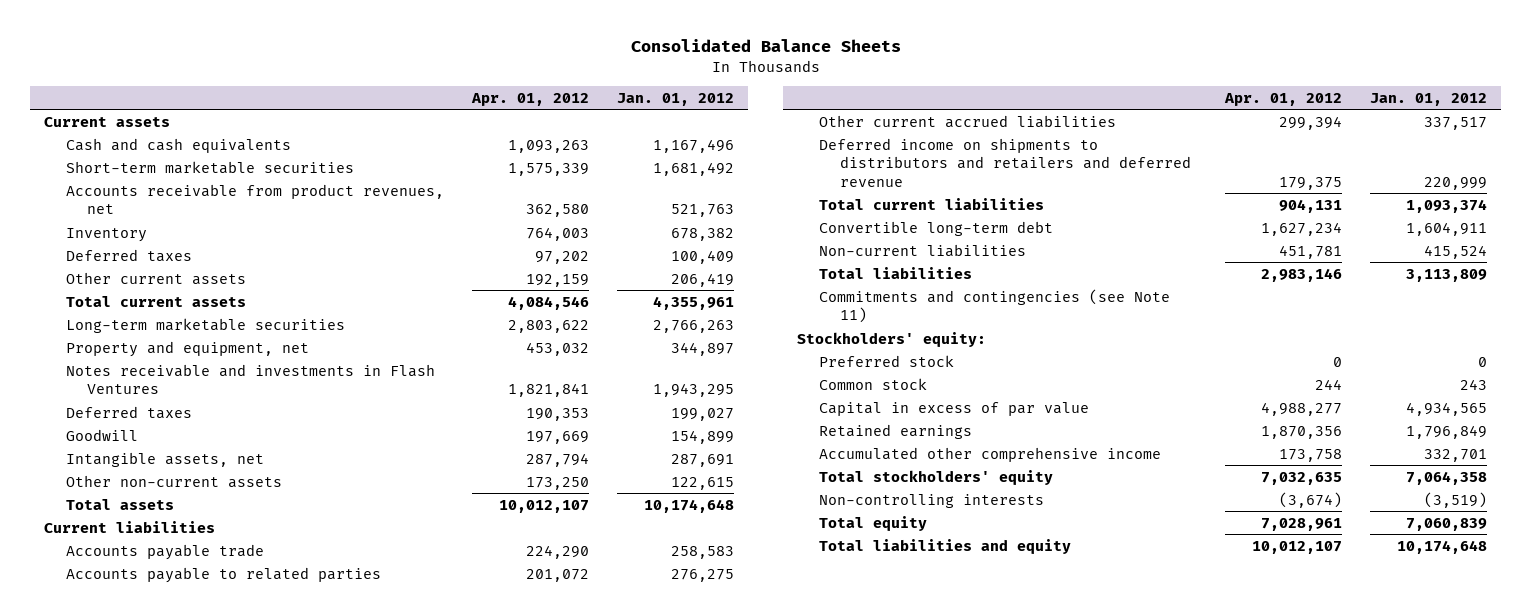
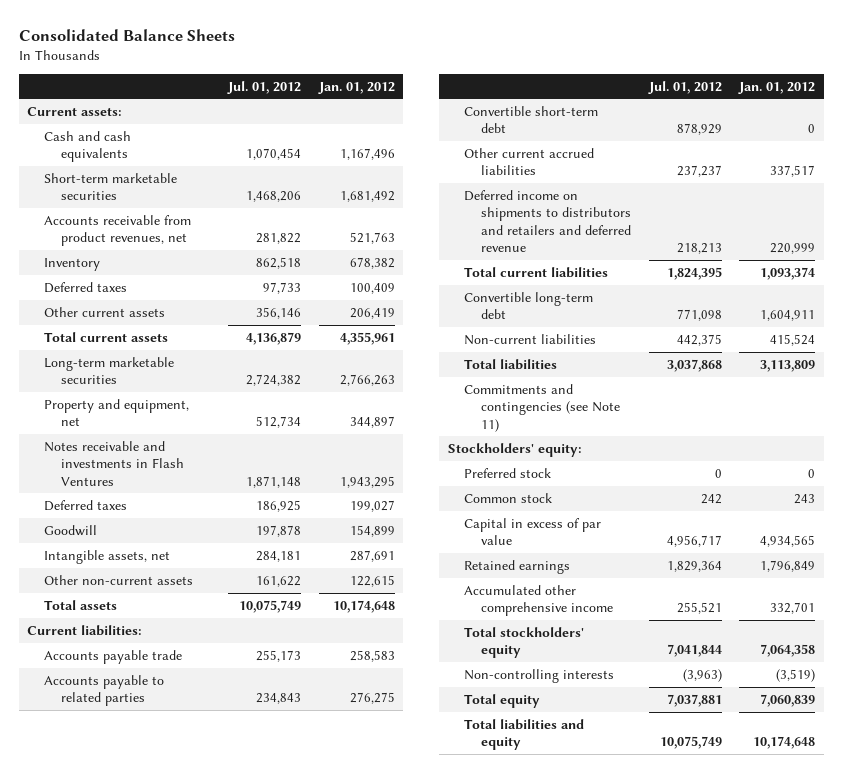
- | Apr. 01, 2012 | Jan. 01, 2012
+ | Jul. 01, 2012 | Jan. 01, 2012
- Current assets
+ Current assets:
- Current liabilities
+ Current liabilities:
+ Convertible short-term debt | 878,929 | 0

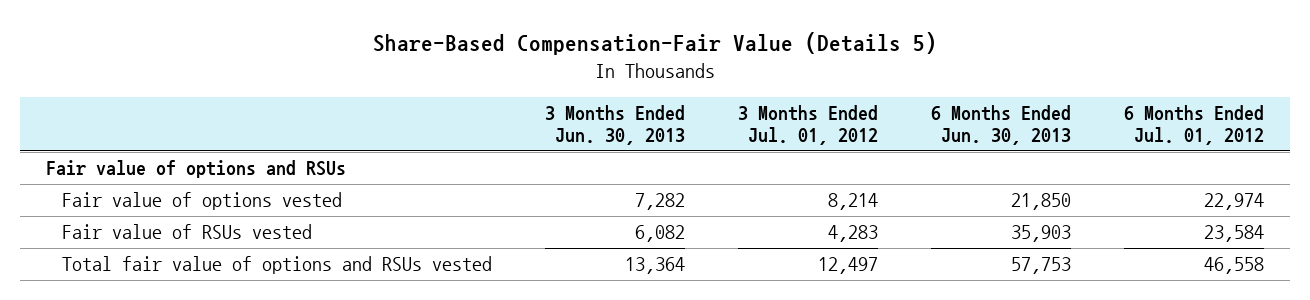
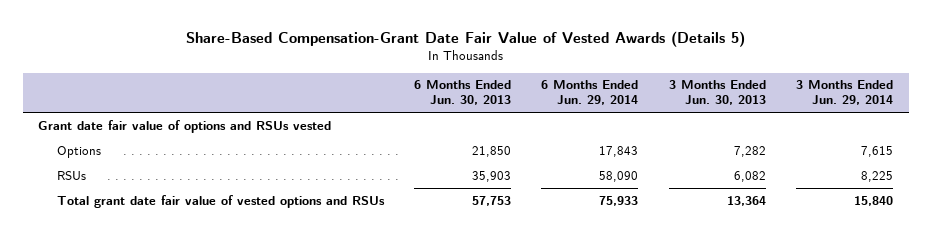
- Share-Based Compensation-Fair Value (Details 5)
+ Share-Based Compensation-Grant Date Fair Value of Vested Awards (Details 5)
- | 3 Months Ended Jun. 30, 2013 | 3 Months Ended Jul. 01, 2012 | 6 Months Ended Jun. 30, 2013 | 6 Months Ended Jul. 01, 2012
+ | 6 Months Ended Jun. 30, 2013 | 6 Months Ended Jun. 29, 2014 | 3 Months Ended Jun. 30, 2013 | 3 Months Ended Jun. 29, 2014
- Fair value of options and RSUs
- Fair value of options vested | 7,282 | 8,214 | 21,850 | 22,974
- Fair value of RSUs vested | 6,082 | 4,283 | 35,903 | 23,584
- Total fair value of options and RSUs vested | 13,364 | 12,497 | 57,753 | 46,558
+ Grant date fair value of options and RSUs vested
+ Options | 21,850 | 17,843 | 7,282 | 7,615
+ RSUs | 35,903 | 58,090 | 6,082 | 8,225
+ Total grant date fair value of vested options and RSUs | 57,753 | 75,933 | 13,364 | 15,840

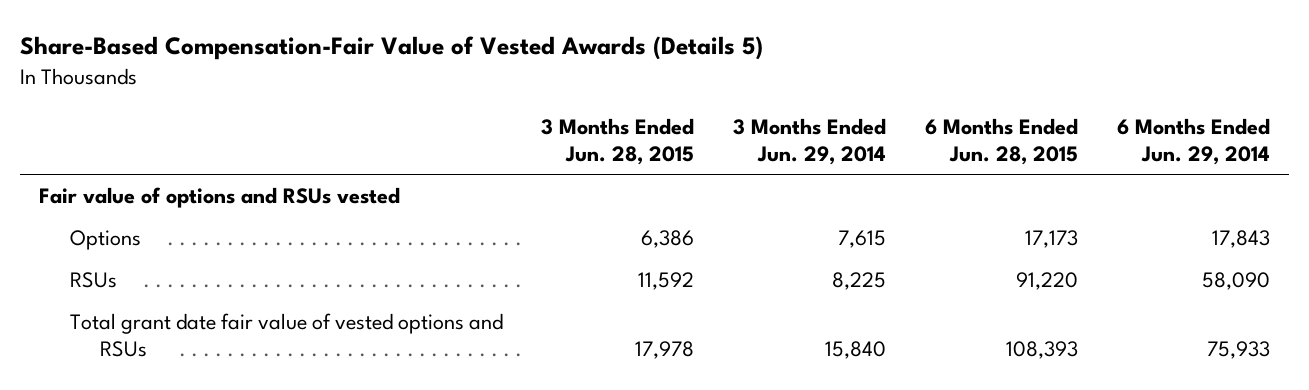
- Share-Based Compensation-Grant Date Fair Value of Vested Awards (Details 5)
+ Share-Based Compensation-Fair Value of Vested Awards (Details 5)
- | 6 Months Ended Jun. 30, 2013 | 6 Months Ended Jun. 29, 2014 | 3 Months Ended Jun. 30, 2013 | 3 Months Ended Jun. 29, 2014
+ | 3 Months Ended Jun. 28, 2015 | 3 Months Ended Jun. 29, 2014 | 6 Months Ended Jun. 28, 2015 | 6 Months Ended Jun. 29, 2014
- Grant date fair value of options and RSUs vested
+ Fair value of options and RSUs vested

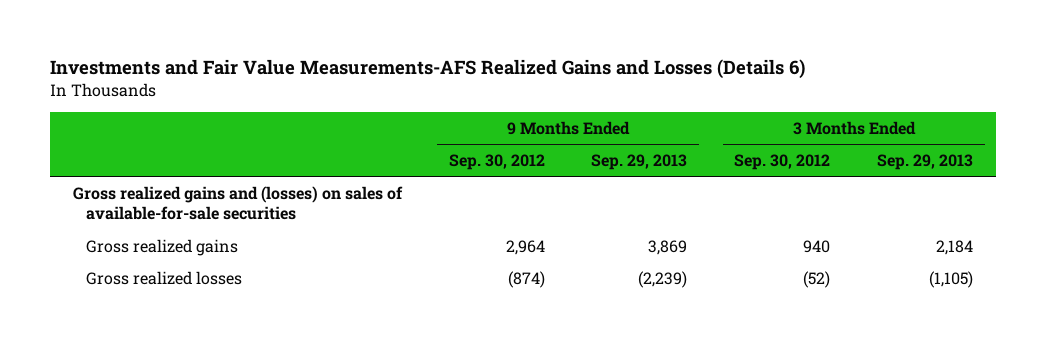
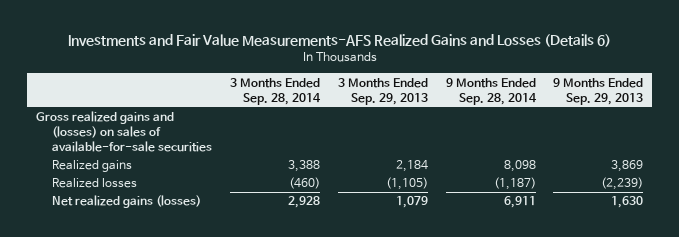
- | 9 Months Ended Sep. 30, 2012 | 9 Months Ended Sep. 29, 2013 | 3 Months Ended Sep. 30, 2012 | 3 Months Ended Sep. 29, 2013
+ | 3 Months Ended Sep. 28, 2014 | 3 Months Ended Sep. 29, 2013 | 9 Months Ended Sep. 28, 2014 | 9 Months Ended Sep. 29, 2013
- Gross realized gains | 2,964 | 3,869 | 940 | 2,184
- Gross realized losses | (874) | (2,239) | (52) | (1,105)
+ Realized gains | 3,388 | 2,184 | 8,098 | 3,869
+ Realized losses | (460) | (1,105) | (1,187) | (2,239)
+ Net realized gains (losses) | 2,928 | 1,079 | 6,911 | 1,630

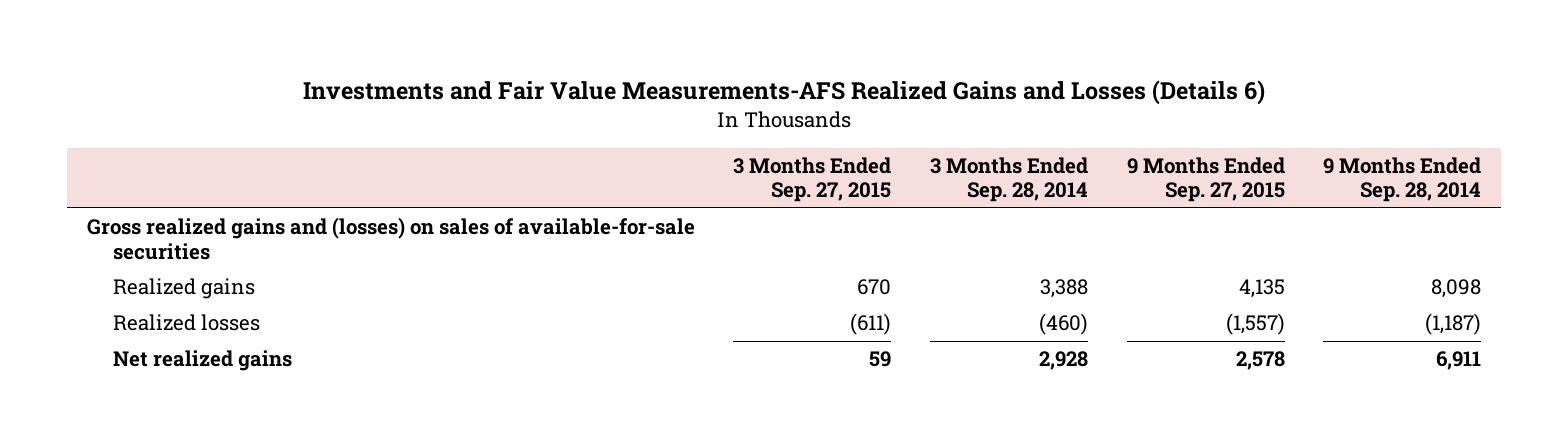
- | 3 Months Ended Sep. 28, 2014 | 3 Months Ended Sep. 29, 2013 | 9 Months Ended Sep. 28, 2014 | 9 Months Ended Sep. 29, 2013
+ | 3 Months Ended Sep. 27, 2015 | 3 Months Ended Sep. 28, 2014 | 9 Months Ended Sep. 27, 2015 | 9 Months Ended Sep. 28, 2014
- Net realized gains (losses) | 2,928 | 1,079 | 6,911 | 1,630
+ Net realized gains | 59 | 2,928 | 2,578 | 6,911

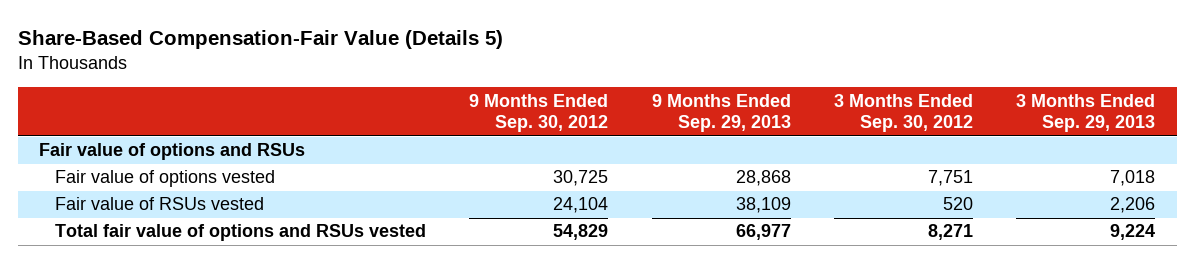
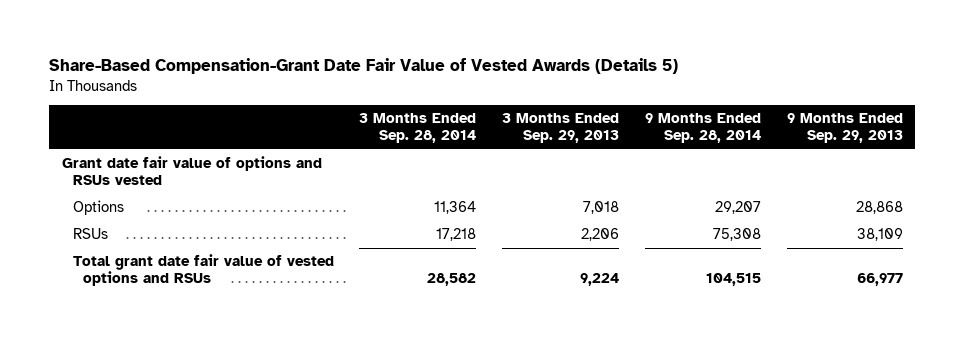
- Share-Based Compensation-Fair Value (Details 5)
+ Share-Based Compensation-Grant Date Fair Value of Vested Awards (Details 5)
- | 9 Months Ended Sep. 30, 2012 | 9 Months Ended Sep. 29, 2013 | 3 Months Ended Sep. 30, 2012 | 3 Months Ended Sep. 29, 2013
+ | 3 Months Ended Sep. 28, 2014 | 3 Months Ended Sep. 29, 2013 | 9 Months Ended Sep. 28, 2014 | 9 Months Ended Sep. 29, 2013
- Fair value of options and RSUs
- Fair value of options vested | 30,725 | 28,868 | 7,751 | 7,018
- Fair value of RSUs vested | 24,104 | 38,109 | 520 | 2,206
- Total fair value of options and RSUs vested | 54,829 | 66,977 | 8,271 | 9,224
+ Grant date fair value of options and RSUs vested
+ Options | 11,364 | 7,018 | 29,207 | 28,868
+ RSUs | 17,218 | 2,206 | 75,308 | 38,109
+ Total grant date fair value of vested options and RSUs | 28,582 | 9,224 | 104,515 | 66,977

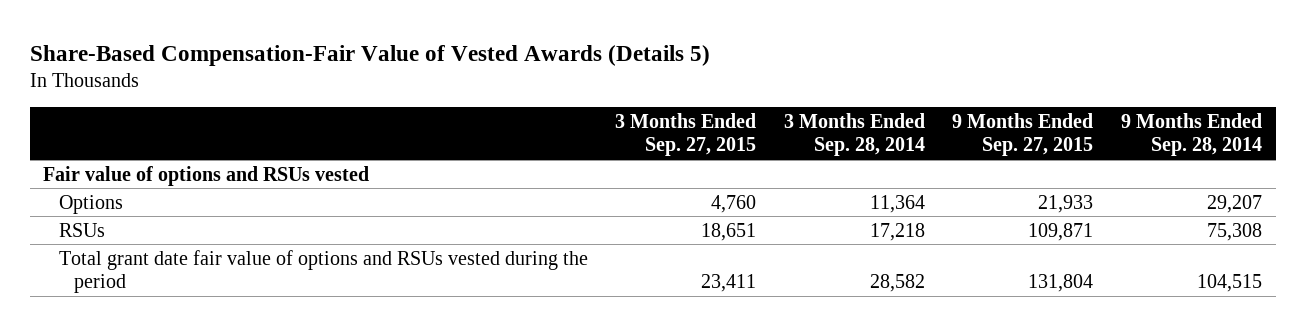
- Share-Based Compensation-Grant Date Fair Value of Vested Awards (Details 5)
+ Share-Based Compensation-Fair Value of Vested Awards (Details 5)
- | 3 Months Ended Sep. 28, 2014 | 3 Months Ended Sep. 29, 2013 | 9 Months Ended Sep. 28, 2014 | 9 Months Ended Sep. 29, 2013
+ | 3 Months Ended Sep. 27, 2015 | 3 Months Ended Sep. 28, 2014 | 9 Months Ended Sep. 27, 2015 | 9 Months Ended Sep. 28, 2014
- Grant date fair value of options and RSUs vested
+ Fair value of options and RSUs vested
- Total grant date fair value of vested options and RSUs | 28,582 | 9,224 | 104,515 | 66,977
+ Total grant date fair value of options and RSUs vested during the period | 23,411 | 28,582 | 131,804 | 104,515

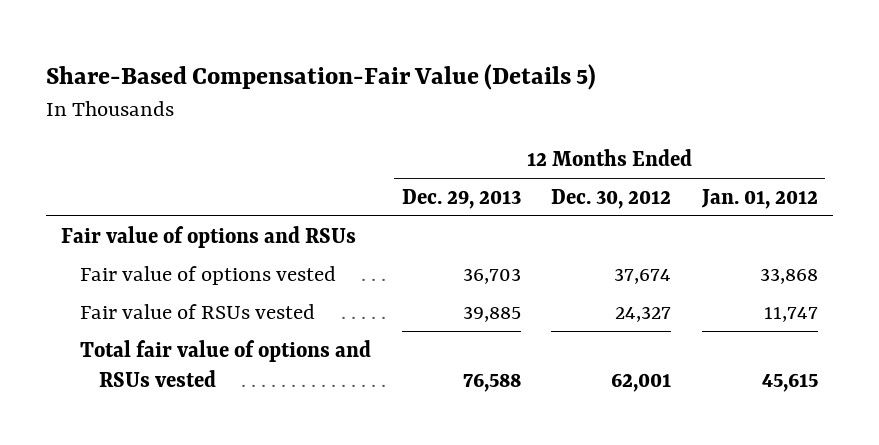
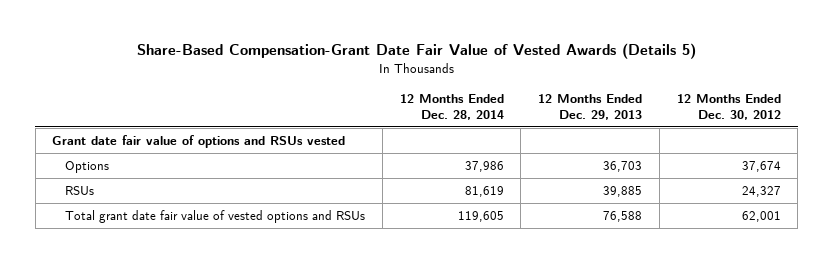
- Share-Based Compensation-Fair Value (Details 5)
+ Share-Based Compensation-Grant Date Fair Value of Vested Awards (Details 5)
- | 12 Months Ended Dec. 29, 2013 | 12 Months Ended Dec. 30, 2012 | 12 Months Ended Jan. 01, 2012
+ | 12 Months Ended Dec. 28, 2014 | 12 Months Ended Dec. 29, 2013 | 12 Months Ended Dec. 30, 2012
- Fair value of options and RSUs
- Fair value of options vested | 36,703 | 37,674 | 33,868
- Fair value of RSUs vested | 39,885 | 24,327 | 11,747
- Total fair value of options and RSUs vested | 76,588 | 62,001 | 45,615
+ Grant date fair value of options and RSUs vested
+ Options | 37,986 | 36,703 | 37,674
+ RSUs | 81,619 | 39,885 | 24,327
+ Total grant date fair value of vested options and RSUs | 119,605 | 76,588 | 62,001

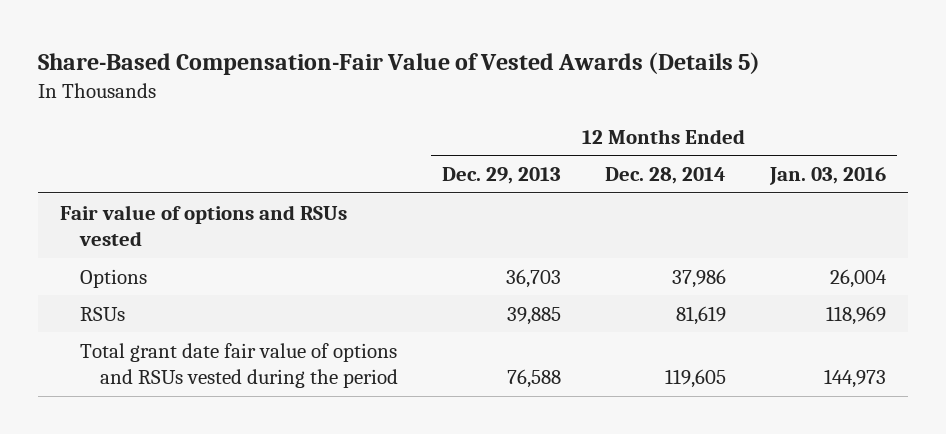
- Share-Based Compensation-Grant Date Fair Value of Vested Awards (Details 5)
+ Share-Based Compensation-Fair Value of Vested Awards (Details 5)
- | 12 Months Ended Dec. 28, 2014 | 12 Months Ended Dec. 29, 2013 | 12 Months Ended Dec. 30, 2012
+ | 12 Months Ended Dec. 29, 2013 | 12 Months Ended Dec. 28, 2014 | 12 Months Ended Jan. 03, 2016
- Grant date fair value of options and RSUs vested
+ Fair value of options and RSUs vested
- Total grant date fair value of vested options and RSUs | 119,605 | 76,588 | 62,001
+ Total grant date fair value of options and RSUs vested during the period | 76,588 | 119,605 | 144,973

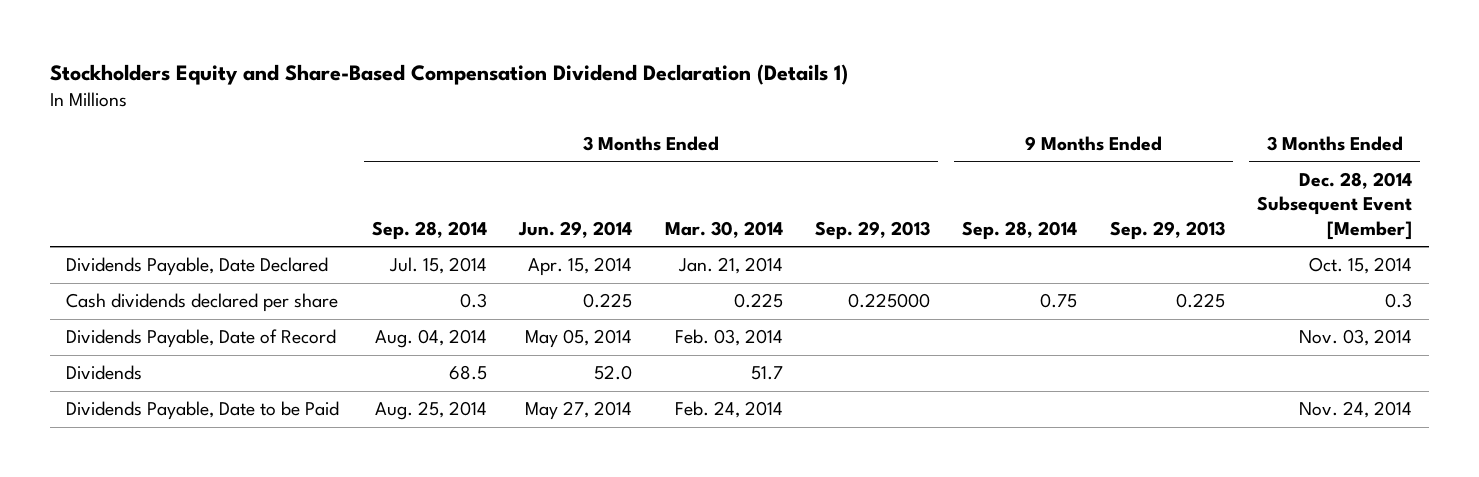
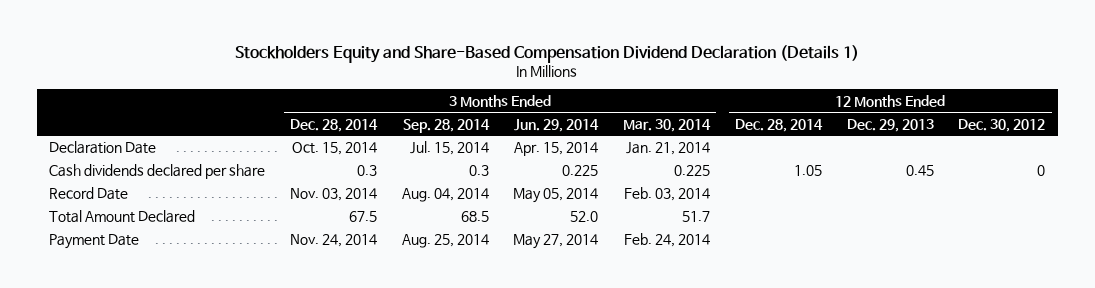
- | 3 Months Ended Sep. 28, 2014 | 3 Months Ended Jun. 29, 2014 | 3 Months Ended Mar. 30, 2014 | 3 Months Ended Sep. 29, 2013 | 9 Months Ended Sep. 28, 2014 | 9 Months Ended Sep. 29, 2013 | 3 Months Ended Dec. 28, 2014 Subsequent Event [Member]
+ | 3 Months Ended Dec. 28, 2014 | 3 Months Ended Sep. 28, 2014 | 3 Months Ended Jun. 29, 2014 | 3 Months Ended Mar. 30, 2014 | 12 Months Ended Dec. 28, 2014 | 12 Months Ended Dec. 29, 2013 | 12 Months Ended Dec. 30, 2012
- Dividends Payable, Date Declared | Jul. 15, 2014 | Apr. 15, 2014 | Jan. 21, 2014 | | | | Oct. 15, 2014
+ Declaration Date | Oct. 15, 2014 | Jul. 15, 2014 | Apr. 15, 2014 | Jan. 21, 2014 | | |
- Dividends Payable, Date of Record | Aug. 04, 2014 | May 05, 2014 | Feb. 03, 2014 | | | | Nov. 03, 2014
- Dividends | 68.5 | 52.0 | 51.7 | | | |
- Dividends Payable, Date to be Paid | Aug. 25, 2014 | May 27, 2014 | Feb. 24, 2014 | | | | Nov. 24, 2014
+ Record Date | Nov. 03, 2014 | Aug. 04, 2014 | May 05, 2014 | Feb. 03, 2014 | | |
+ Total Amount Declared | 67.5 | 68.5 | 52.0 | 51.7 | | |
+ Payment Date | Nov. 24, 2014 | Aug. 25, 2014 | May 27, 2014 | Feb. 24, 2014 | | |

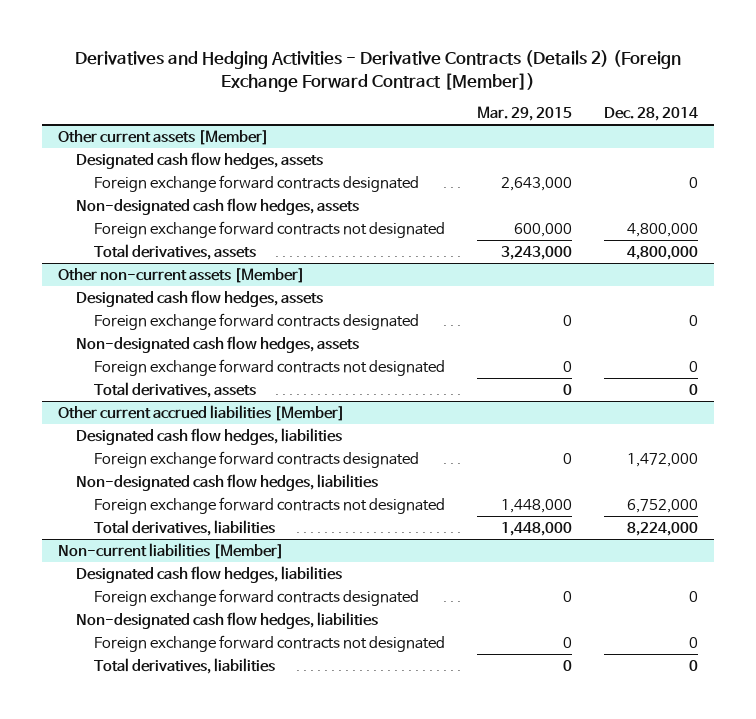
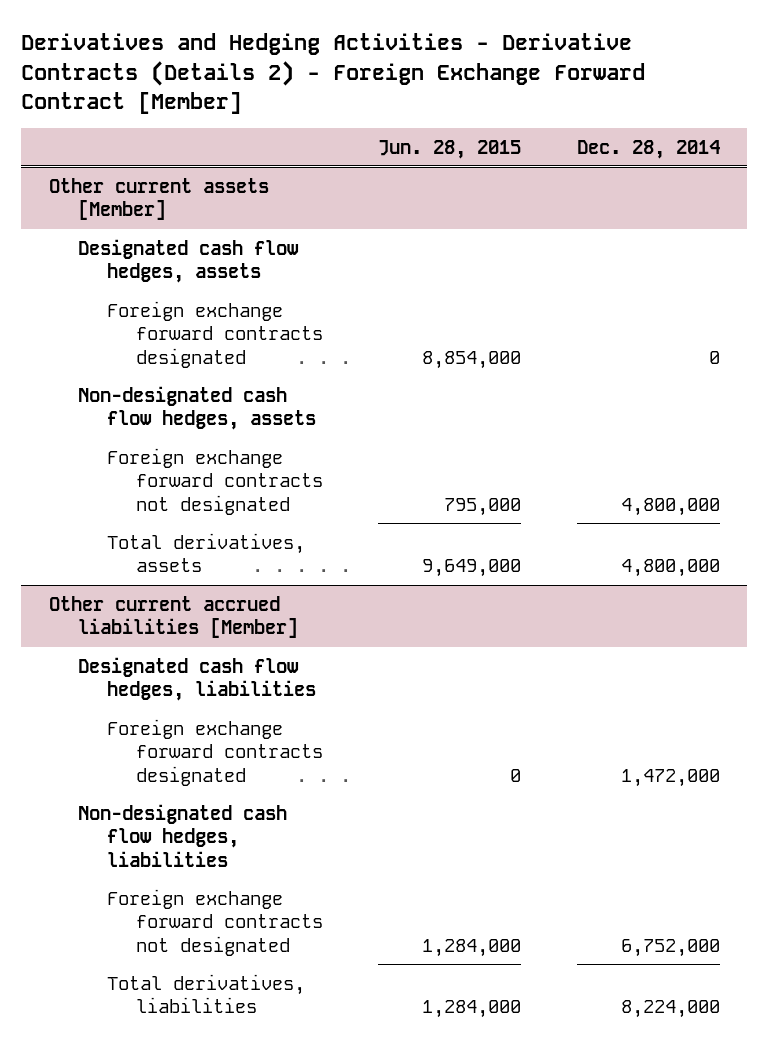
- Derivatives and Hedging Activities - Derivative Contracts (Details 2) (Foreign Exchange Forward Contract [Member])
+ Derivatives and Hedging Activities - Derivative Contracts (Details 2) - Foreign Exchange Forward Contract [Member]
- | Mar. 29, 2015 | Dec. 28, 2014
+ | Jun. 28, 2015 | Dec. 28, 2014
- Other non-current assets [Member]
- Designated cash flow hedges, assets
- Foreign exchange forward contracts designated | 0 | 0
- Non-designated cash flow hedges, assets
- Foreign exchange forward contracts not designated | 0 | 0
- Total derivatives, assets | 0 | 0
- Non-current liabilities [Member]
- Designated cash flow hedges, liabilities
- Foreign exchange forward contracts designated | 0 | 0
- Non-designated cash flow hedges, liabilities
- Foreign exchange forward contracts not designated | 0 | 0
- Total derivatives, liabilities | 0 | 0

